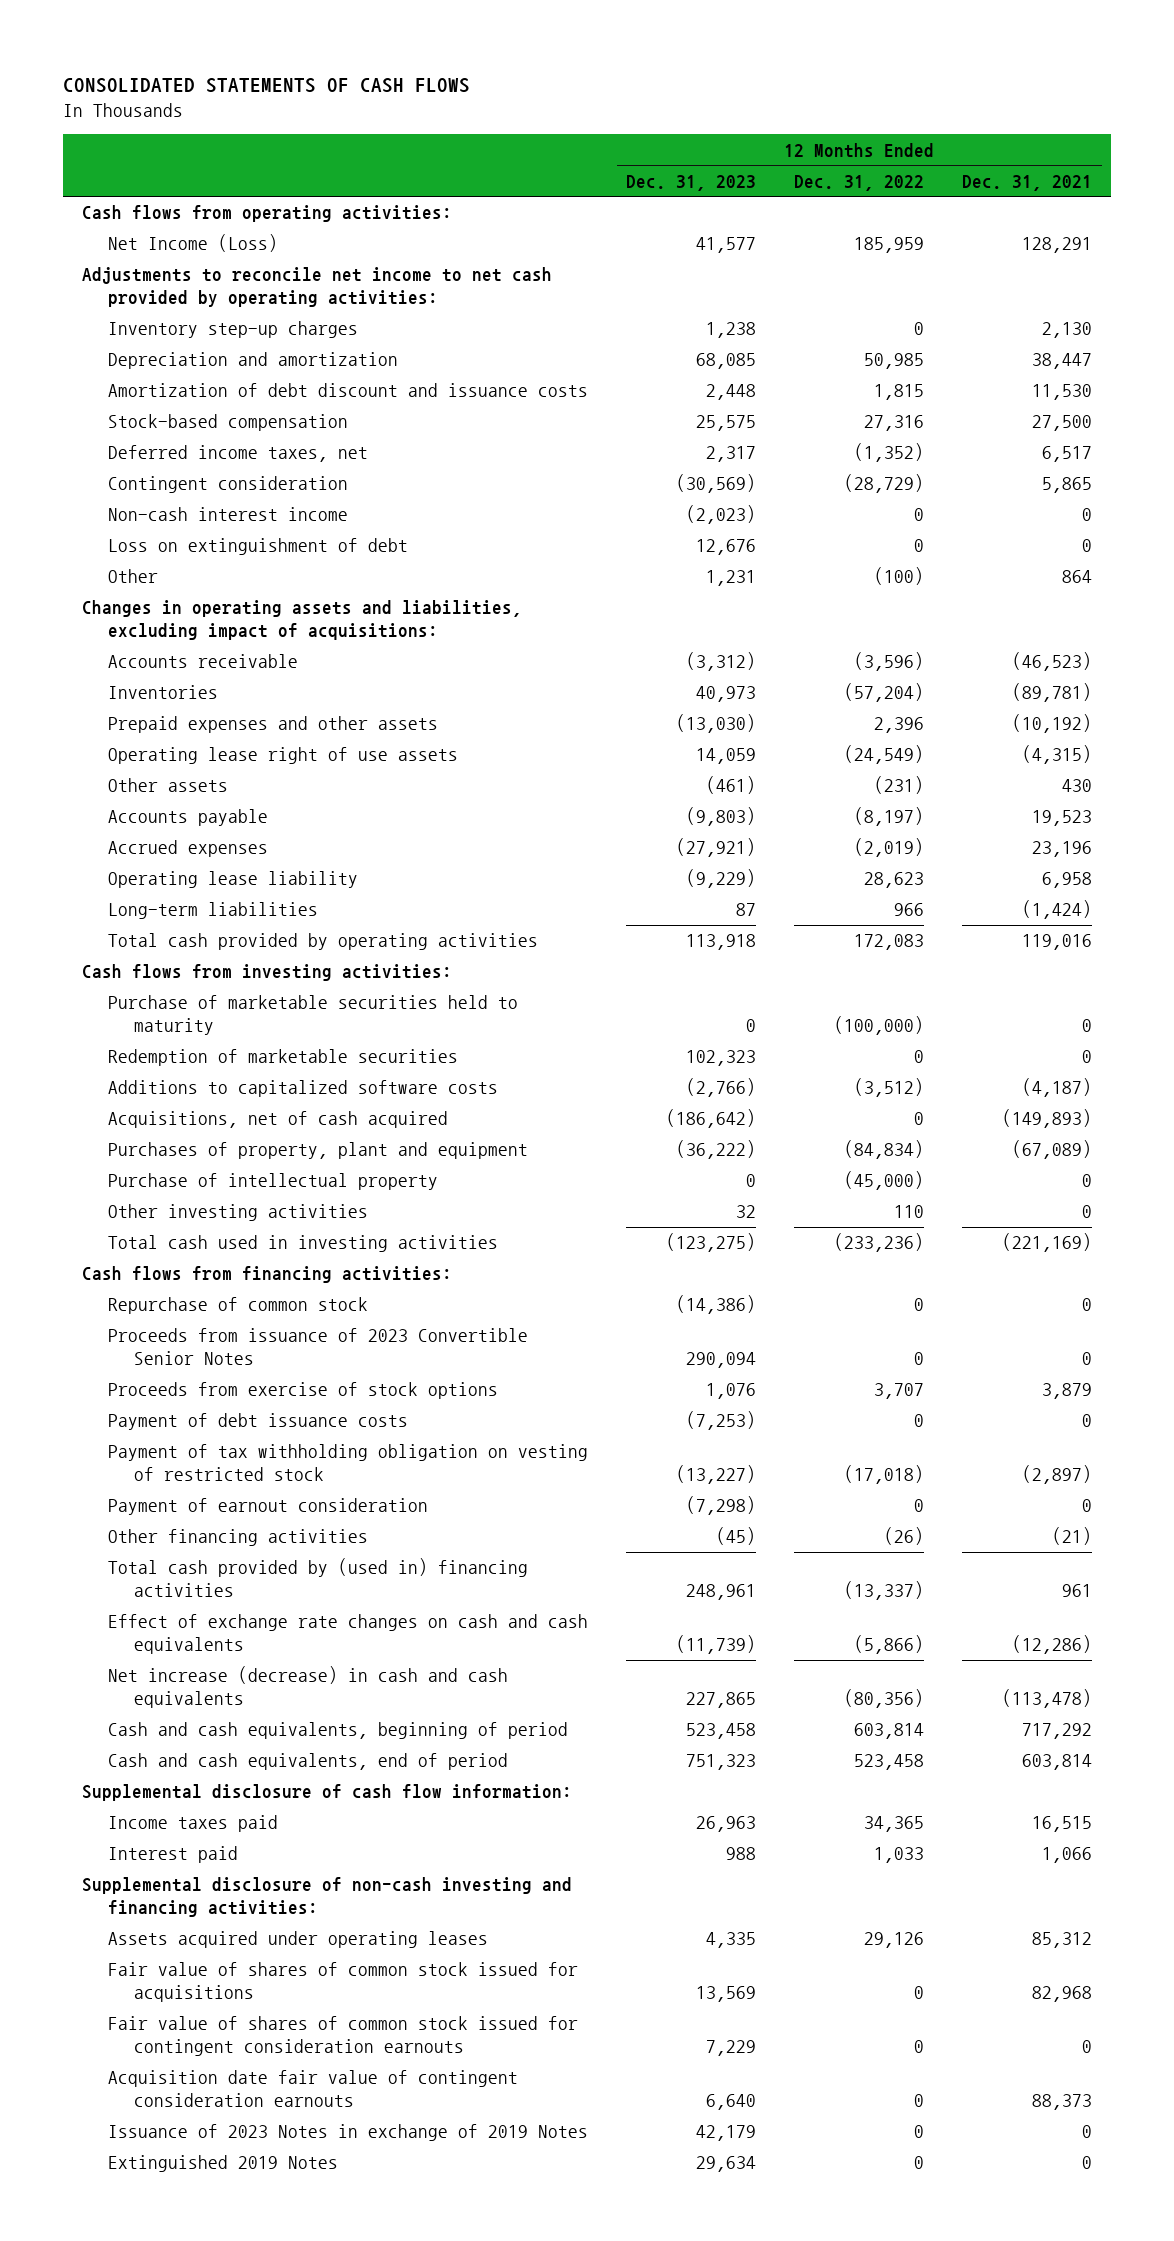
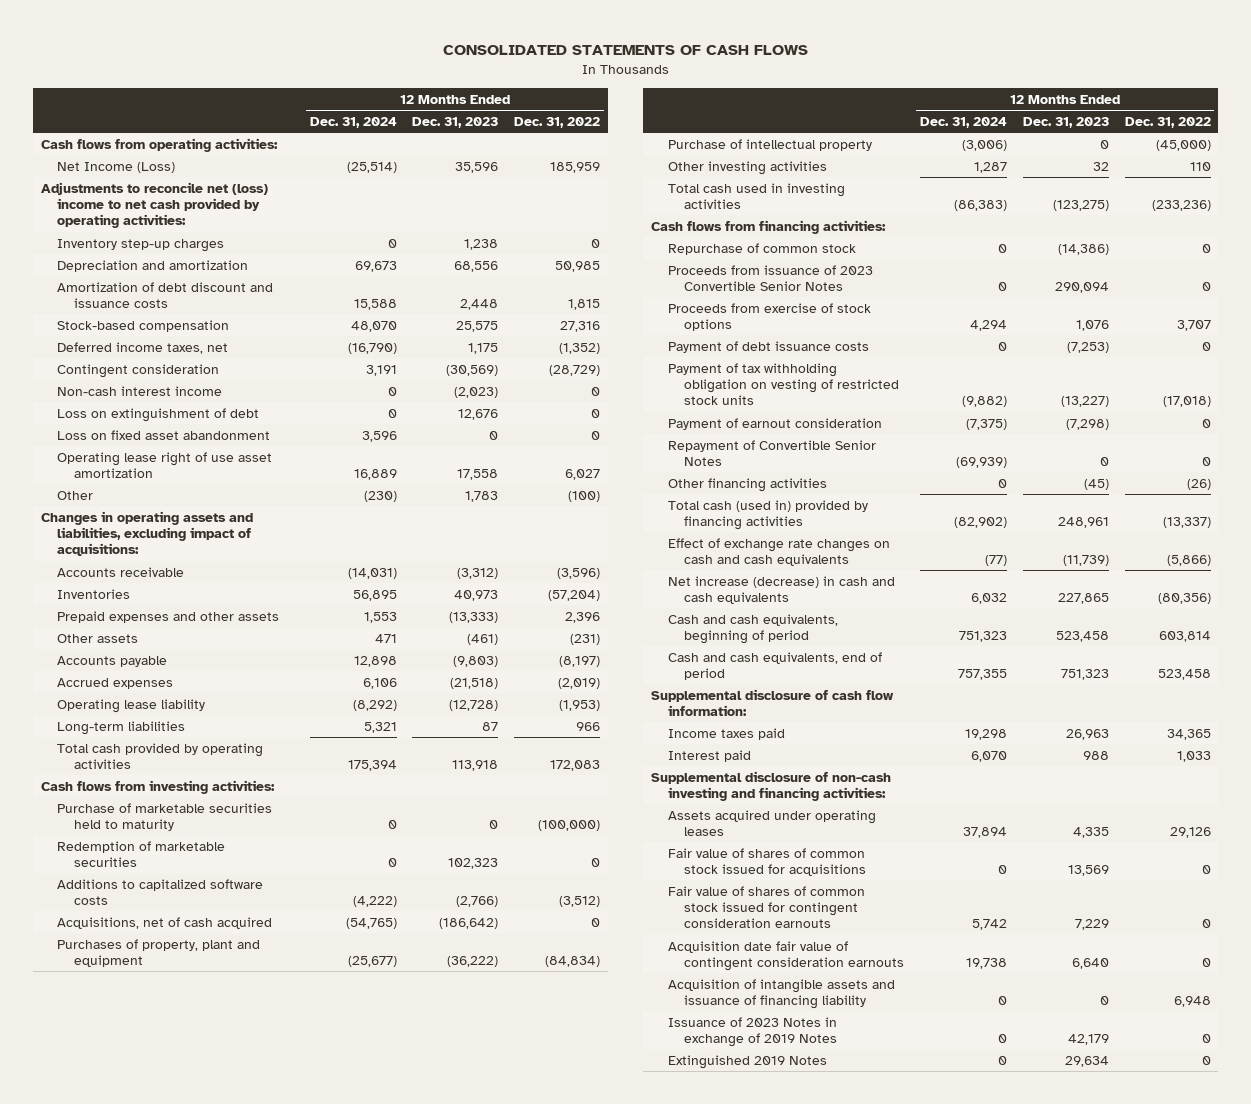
- | 12 Months Ended Dec. 31, 2023 | 12 Months Ended Dec. 31, 2022 | 12 Months Ended Dec. 31, 2021
+ | 12 Months Ended Dec. 31, 2024 | 12 Months Ended Dec. 31, 2023 | 12 Months Ended Dec. 31, 2022
- Net Income (Loss) | 41,577 | 185,959 | 128,291
- Adjustments to reconcile net income to net cash provided by operating activities:
+ Net Income (Loss) | (25,514) | 35,596 | 185,959
+ Adjustments to reconcile net (loss) income to net cash provided by operating activities:
- Depreciation and amortization | 68,085 | 50,985 | 38,447
+ Depreciation and amortization | 69,673 | 68,556 | 50,985
- Deferred income taxes, net | 2,317 | (1,352) | 6,517
+ Deferred income taxes, net | (16,790) | 1,175 | (1,352)
- Other | 1,231 | (100) | 864
+ Loss on fixed asset abandonment | 3,596 | 0 | 0
+ Operating lease right of use asset amortization | 16,889 | 17,558 | 6,027
+ Other | (230) | 1,783 | (100)
- Prepaid expenses and other assets | (13,030) | 2,396 | (10,192)
- Operating lease right of use assets | 14,059 | (24,549) | (4,315)
+ Prepaid expenses and other assets | 1,553 | (13,333) | 2,396
- Accrued expenses | (27,921) | (2,019) | 23,196
- Operating lease liability | (9,229) | 28,623 | 6,958
+ Accrued expenses | 6,106 | (21,518) | (2,019)
+ Operating lease liability | (8,292) | (12,728) | (1,953)
- Payment of tax withholding obligation on vesting of restricted stock | (13,227) | (17,018) | (2,897)
+ Payment of tax withholding obligation on vesting of restricted stock units | (9,882) | (13,227) | (17,018)
+ Repayment of Convertible Senior Notes | (69,939) | 0 | 0
- Total cash provided by (used in) financing activities | 248,961 | (13,337) | 961
+ Total cash (used in) provided by financing activities | (82,902) | 248,961 | (13,337)
+ Acquisition of intangible assets and issuance of financing liability | 0 | 0 | 6,948

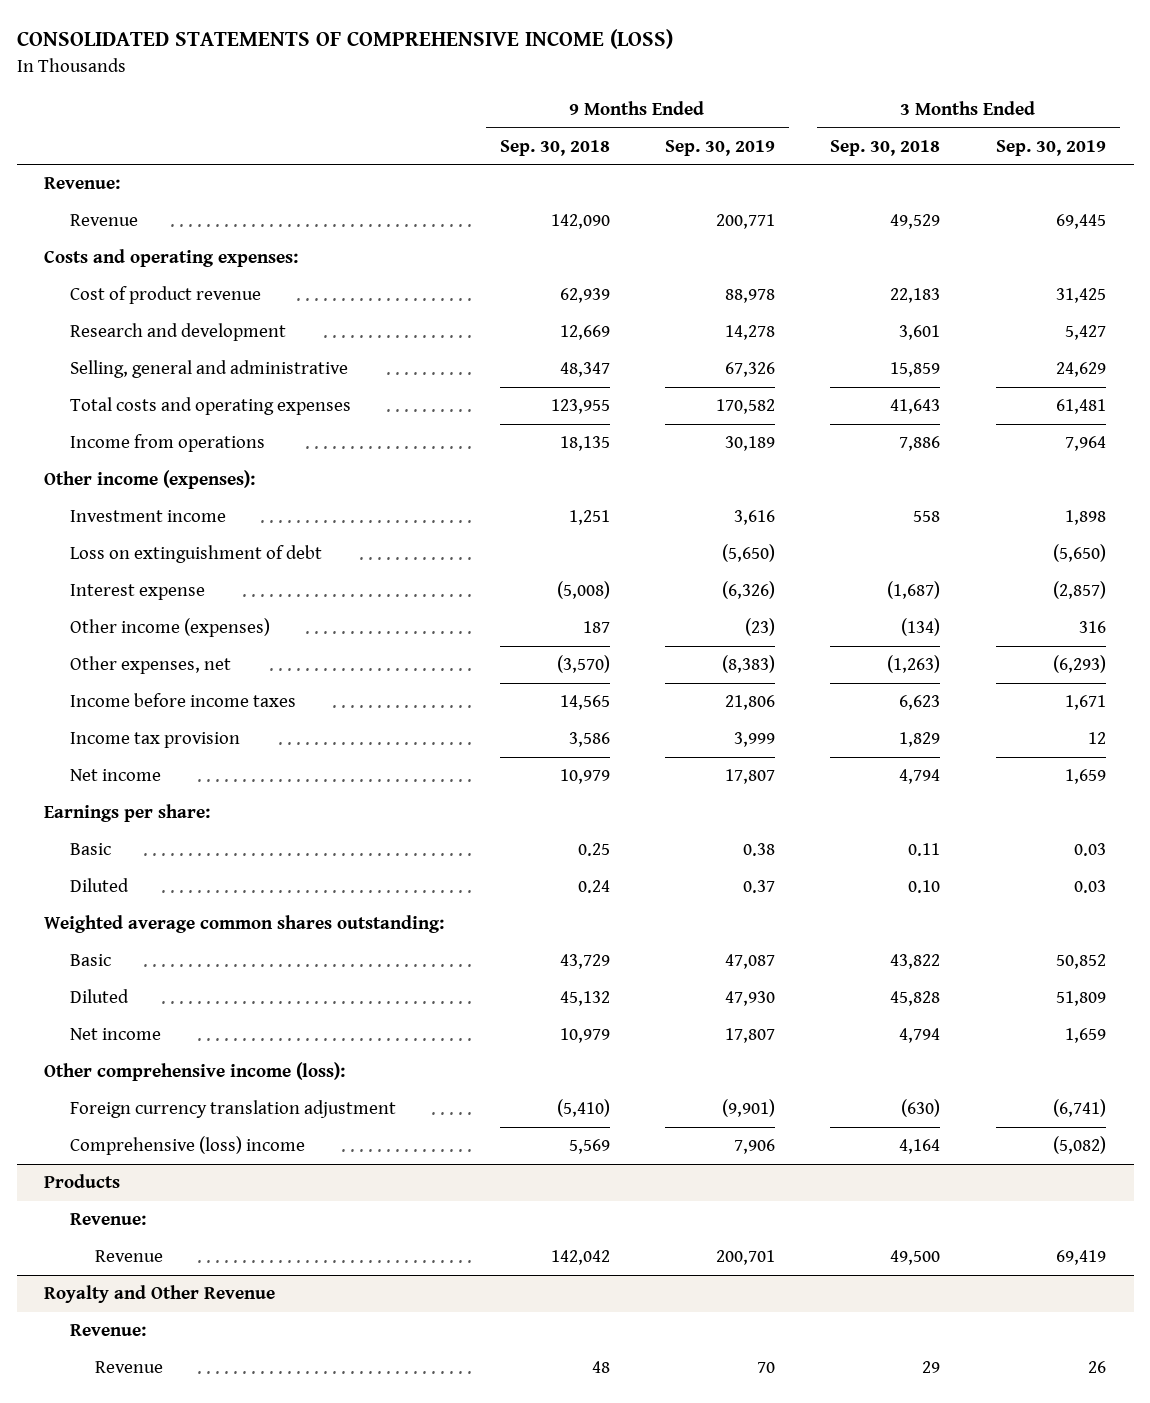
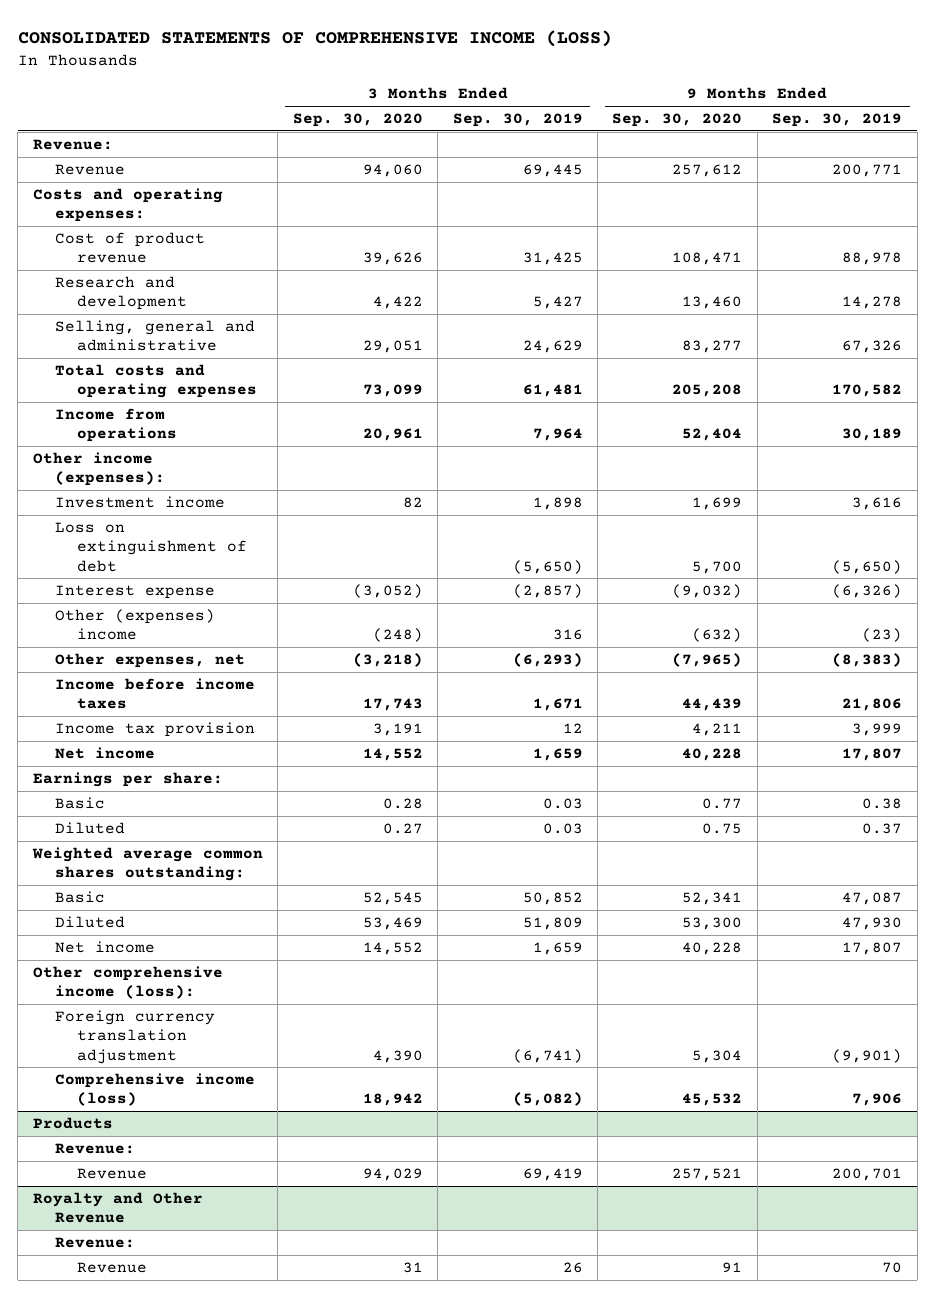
- | 9 Months Ended Sep. 30, 2018 | 9 Months Ended Sep. 30, 2019 | 3 Months Ended Sep. 30, 2018 | 3 Months Ended Sep. 30, 2019
+ | 3 Months Ended Sep. 30, 2020 | 3 Months Ended Sep. 30, 2019 | 9 Months Ended Sep. 30, 2020 | 9 Months Ended Sep. 30, 2019
- Other income (expenses) | 187 | (23) | (134) | 316
+ Other (expenses) income | (248) | 316 | (632) | (23)
- Comprehensive (loss) income | 5,569 | 7,906 | 4,164 | (5,082)
+ Comprehensive income (loss) | 18,942 | (5,082) | 45,532 | 7,906

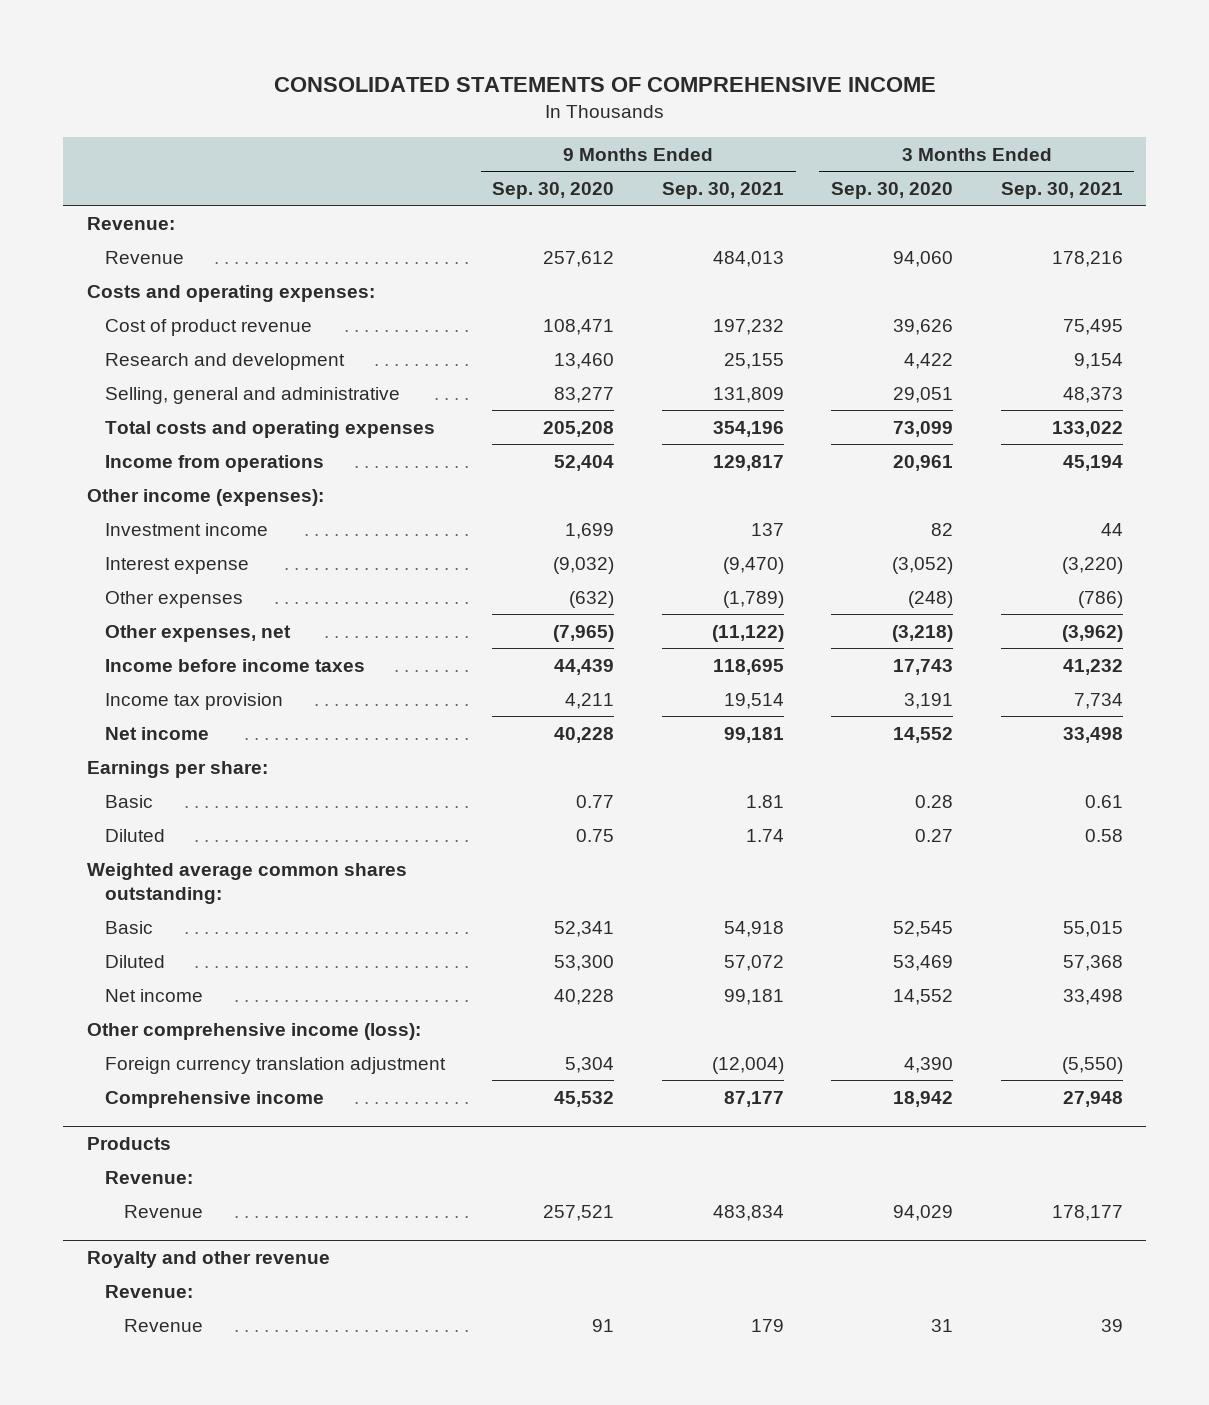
- CONSOLIDATED STATEMENTS OF COMPREHENSIVE INCOME (LOSS)
+ CONSOLIDATED STATEMENTS OF COMPREHENSIVE INCOME
- | 3 Months Ended Sep. 30, 2020 | 3 Months Ended Sep. 30, 2019 | 9 Months Ended Sep. 30, 2020 | 9 Months Ended Sep. 30, 2019
+ | 9 Months Ended Sep. 30, 2020 | 9 Months Ended Sep. 30, 2021 | 3 Months Ended Sep. 30, 2020 | 3 Months Ended Sep. 30, 2021
- Loss on extinguishment of debt | | (5,650) | 5,700 | (5,650)
- Other (expenses) income | (248) | 316 | (632) | (23)
+ Other expenses | (632) | (1,789) | (248) | (786)
- Comprehensive income (loss) | 18,942 | (5,082) | 45,532 | 7,906
+ Comprehensive income | 45,532 | 87,177 | 18,942 | 27,948
- Royalty and Other Revenue
+ Royalty and other revenue

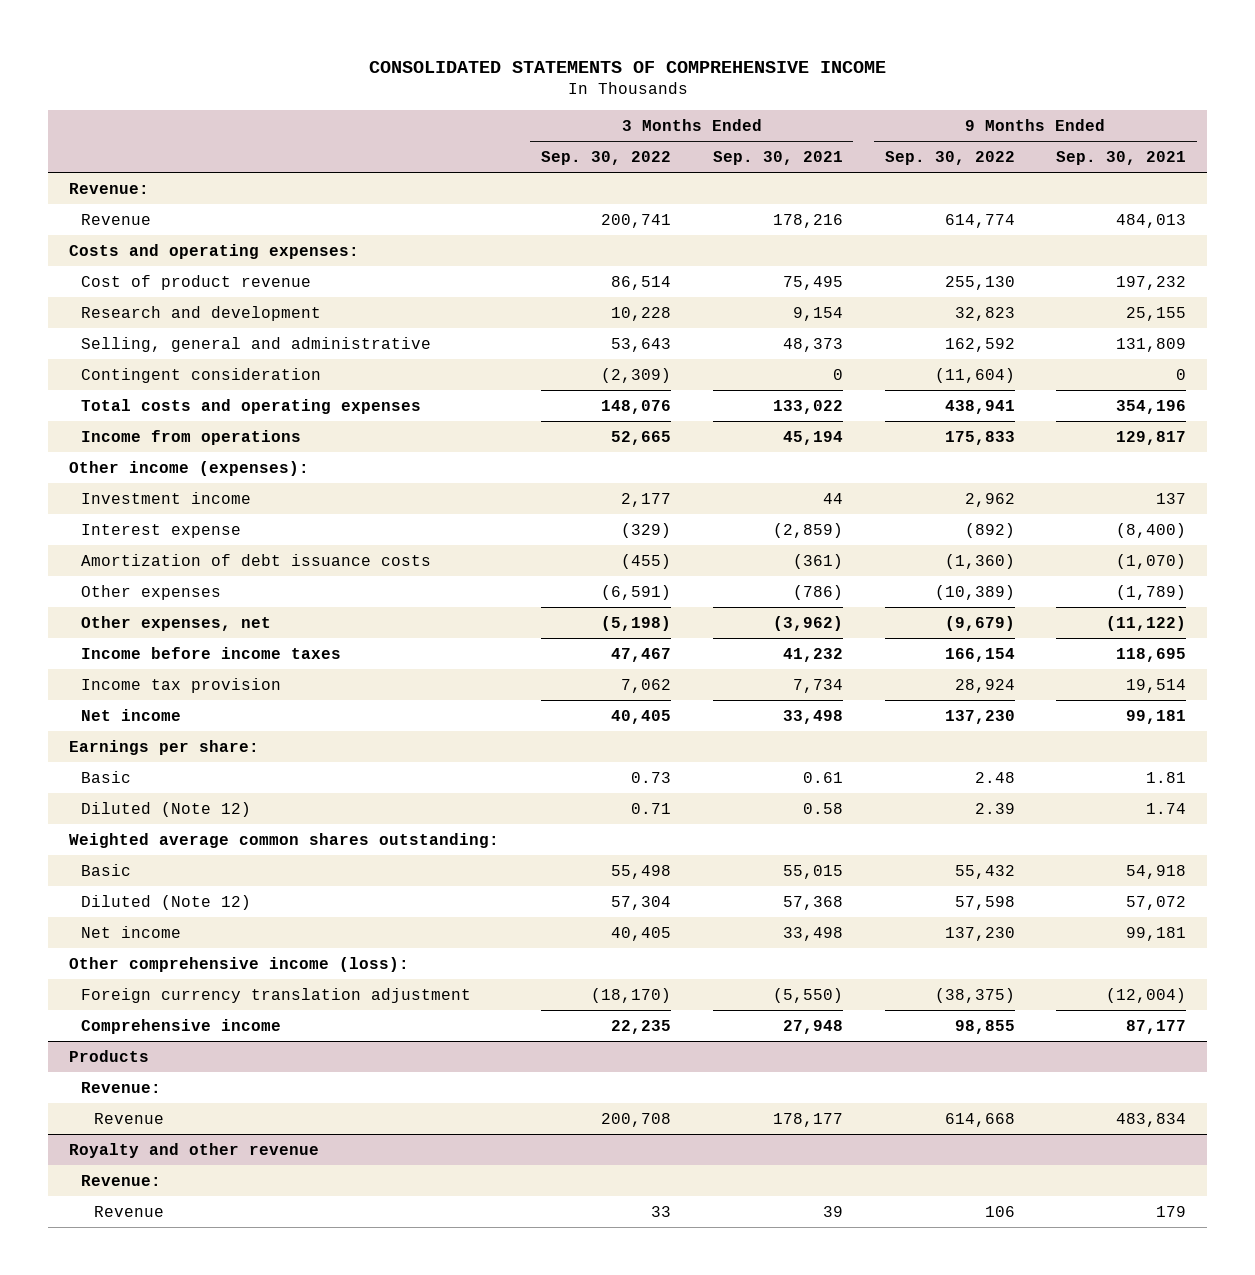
- | 9 Months Ended Sep. 30, 2020 | 9 Months Ended Sep. 30, 2021 | 3 Months Ended Sep. 30, 2020 | 3 Months Ended Sep. 30, 2021
+ | 3 Months Ended Sep. 30, 2022 | 3 Months Ended Sep. 30, 2021 | 9 Months Ended Sep. 30, 2022 | 9 Months Ended Sep. 30, 2021
+ Contingent consideration | (2,309) | 0 | (11,604) | 0
- Interest expense | (9,032) | (9,470) | (3,052) | (3,220)
+ Interest expense | (329) | (2,859) | (892) | (8,400)
+ Amortization of debt issuance costs | (455) | (361) | (1,360) | (1,070)
- Diluted | 0.75 | 1.74 | 0.27 | 0.58
+ Diluted (Note 12) | 0.71 | 0.58 | 2.39 | 1.74
- Diluted | 53,300 | 57,072 | 53,469 | 57,368
+ Diluted (Note 12) | 57,304 | 57,368 | 57,598 | 57,072

